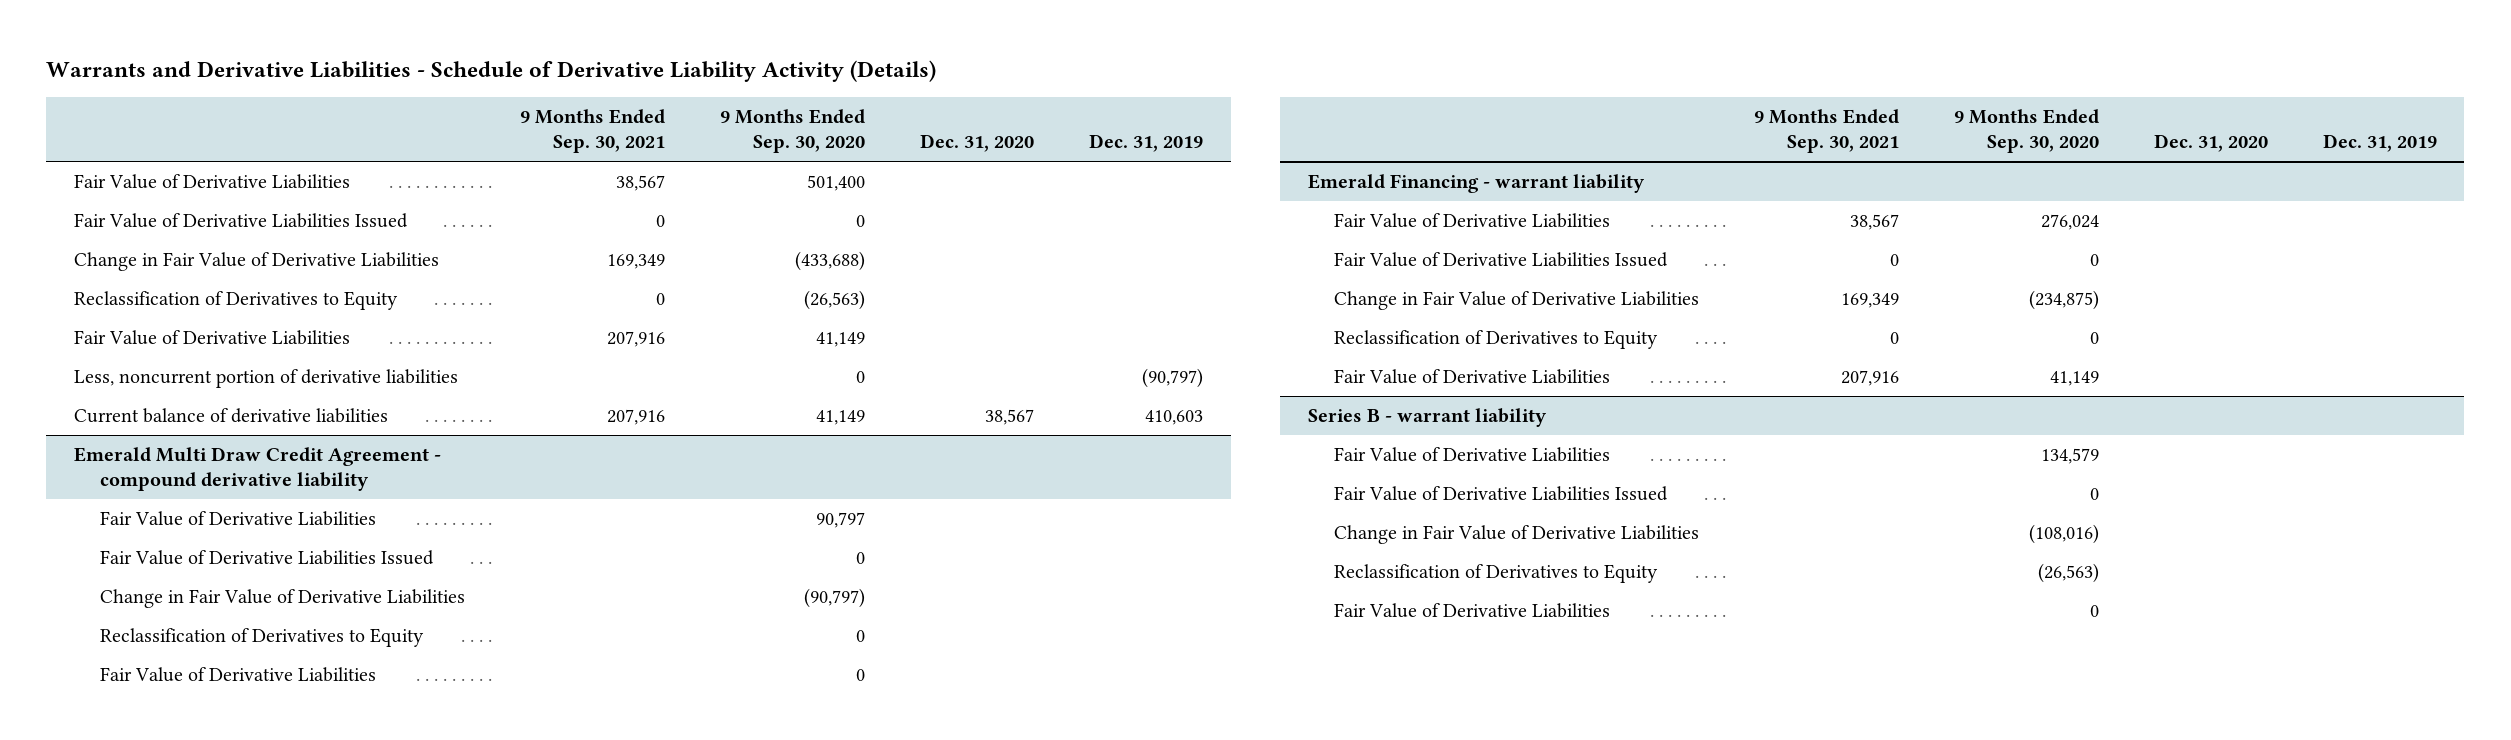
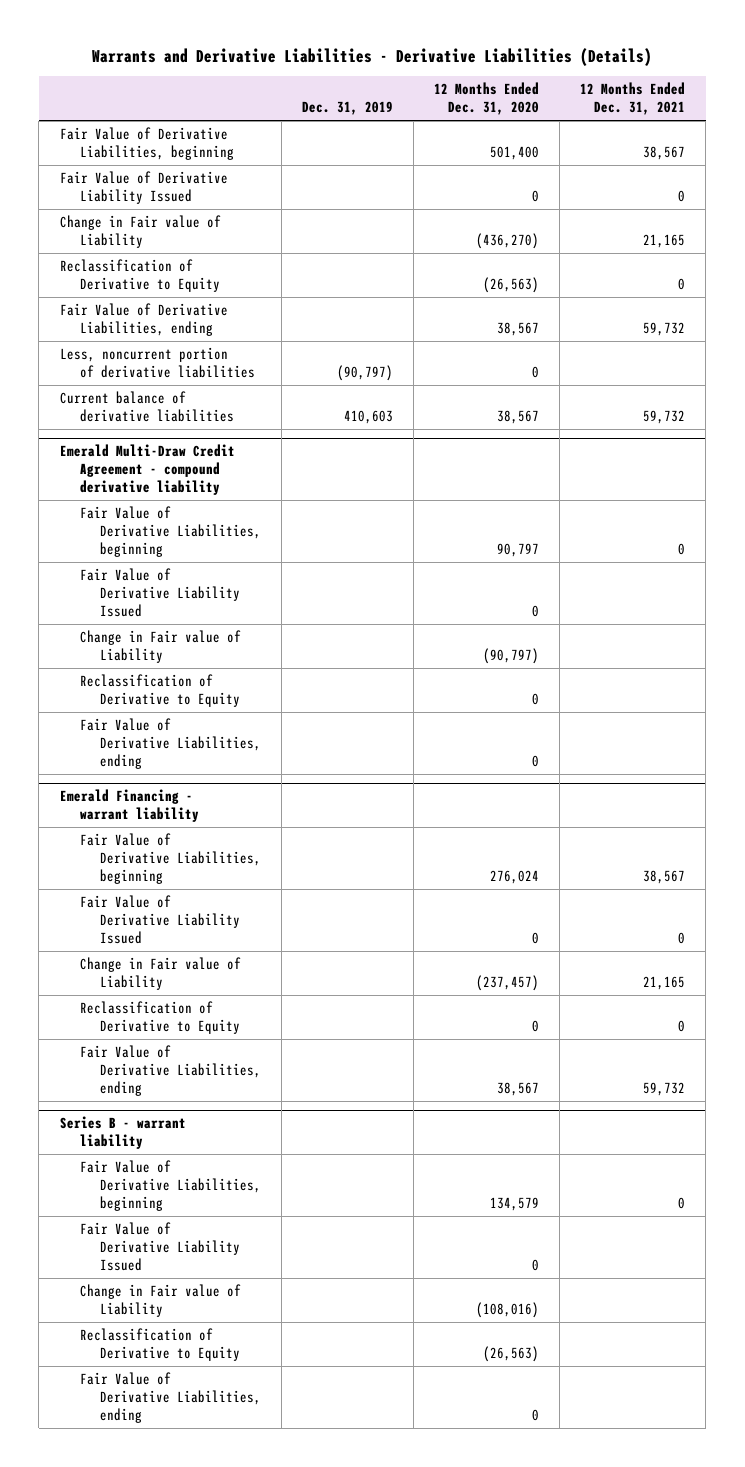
- Warrants and Derivative Liabilities - Schedule of Derivative Liability Activity (Details)
+ Warrants and Derivative Liabilities - Derivative Liabilities (Details)
- | 9 Months Ended Sep. 30, 2021 | 9 Months Ended Sep. 30, 2020 | Dec. 31, 2020 | Dec. 31, 2019
+ | Dec. 31, 2019 | 12 Months Ended Dec. 31, 2020 | 12 Months Ended Dec. 31, 2021
- Fair Value of Derivative Liabilities | 38,567 | 501,400 | |
- Fair Value of Derivative Liabilities Issued | 0 | 0 | |
- Change in Fair Value of Derivative Liabilities | 169,349 | (433,688) | |
- Reclassification of Derivatives to Equity | 0 | (26,563) | |
- Fair Value of Derivative Liabilities | 207,916 | 41,149 | |
+ Fair Value of Derivative Liabilities, beginning | | 501,400 | 38,567
+ Fair Value of Derivative Liability Issued | | 0 | 0
+ Change in Fair value of Liability | | (436,270) | 21,165
+ Reclassification of Derivative to Equity | | (26,563) | 0
+ Fair Value of Derivative Liabilities, ending | | 38,567 | 59,732
- Emerald Multi Draw Credit Agreement - compound derivative liability
- Fair Value of Derivative Liabilities | | 90,797 | |
- Fair Value of Derivative Liabilities Issued | | 0 | |
- Change in Fair Value of Derivative Liabilities | | (90,797) | |
- Reclassification of Derivatives to Equity | | 0 | |
- Fair Value of Derivative Liabilities | | 0 | |
+ Emerald Multi-Draw Credit Agreement - compound derivative liability
+ Fair Value of Derivative Liabilities, beginning | | 90,797 | 0
+ Fair Value of Derivative Liability Issued | | 0 |
+ Change in Fair value of Liability | | (90,797) |
+ Reclassification of Derivative to Equity | | 0 |
+ Fair Value of Derivative Liabilities, ending | | 0 |
@ Emerald Financing - warrant liability
- Fair Value of Derivative Liabilities | 38,567 | 276,024 | |
- Fair Value of Derivative Liabilities Issued | 0 | 0 | |
- Change in Fair Value of Derivative Liabilities | 169,349 | (234,875) | |
- Reclassification of Derivatives to Equity | 0 | 0 | |
- Fair Value of Derivative Liabilities | 207,916 | 41,149 | |
+ Fair Value of Derivative Liabilities, beginning | | 276,024 | 38,567
+ Fair Value of Derivative Liability Issued | | 0 | 0
+ Change in Fair value of Liability | | (237,457) | 21,165
+ Reclassification of Derivative to Equity | | 0 | 0
+ Fair Value of Derivative Liabilities, ending | | 38,567 | 59,732
@ Series B - warrant liability
- Fair Value of Derivative Liabilities | | 134,579 | |
- Fair Value of Derivative Liabilities Issued | | 0 | |
- Change in Fair Value of Derivative Liabilities | | (108,016) | |
- Reclassification of Derivatives to Equity | | (26,563) | |
- Fair Value of Derivative Liabilities | | 0 | |
+ Fair Value of Derivative Liabilities, beginning | | 134,579 | 0
+ Fair Value of Derivative Liability Issued | | 0 |
+ Change in Fair value of Liability | | (108,016) |
+ Reclassification of Derivative to Equity | | (26,563) |
+ Fair Value of Derivative Liabilities, ending | | 0 |

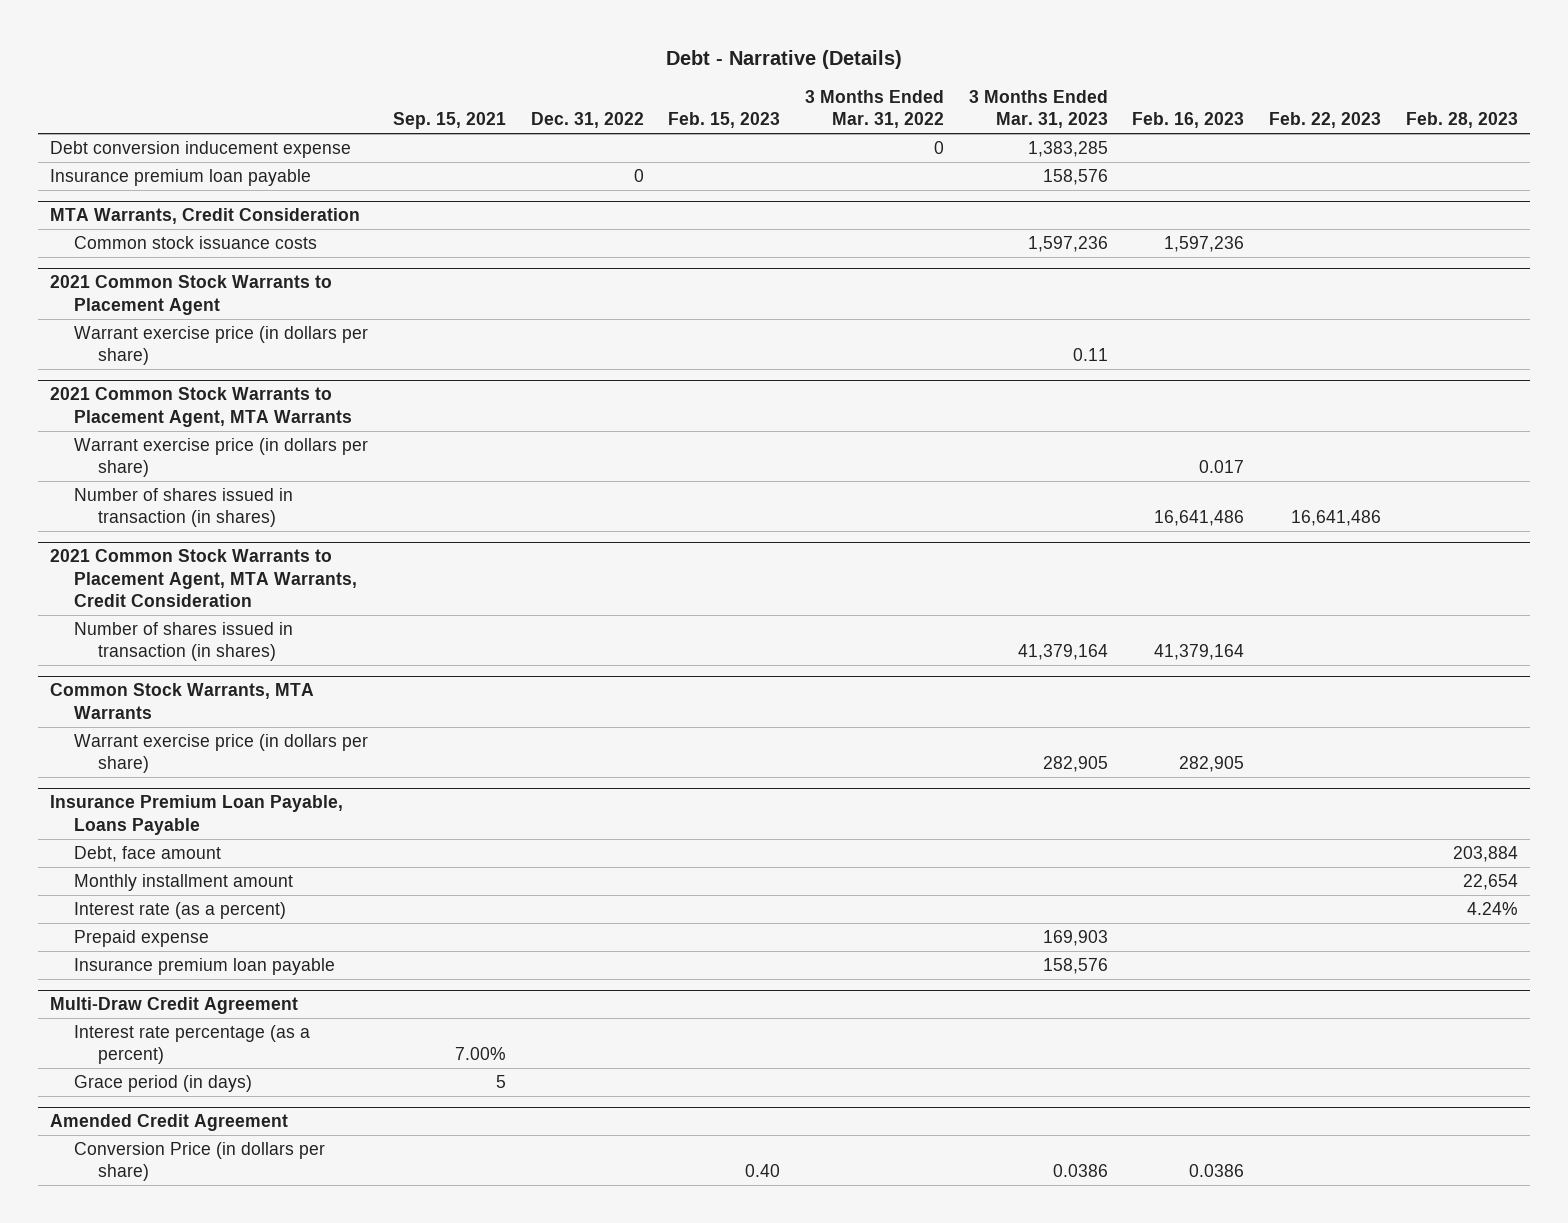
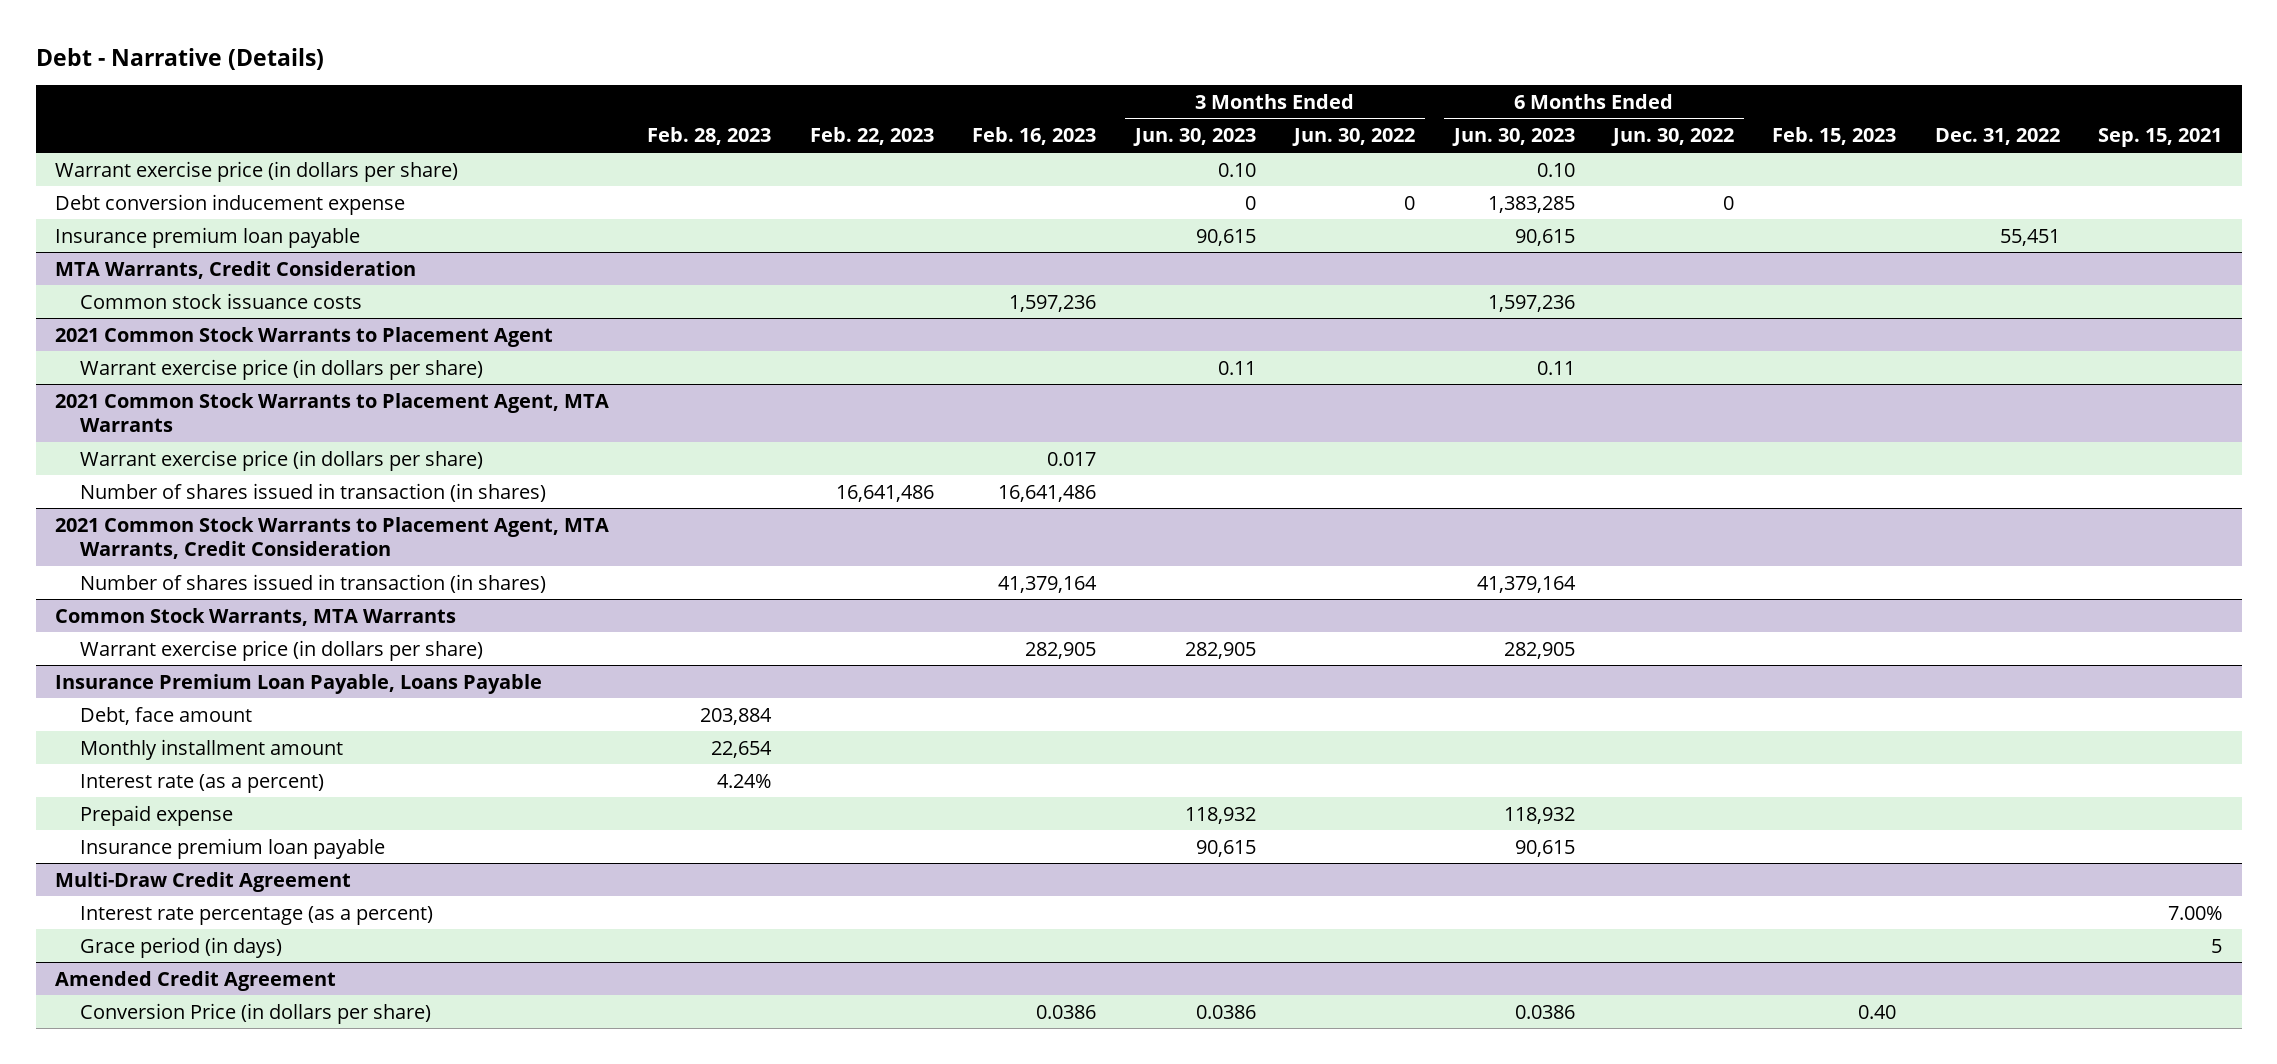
- | Sep. 15, 2021 | Dec. 31, 2022 | Feb. 15, 2023 | 3 Months Ended Mar. 31, 2022 | 3 Months Ended Mar. 31, 2023 | Feb. 16, 2023 | Feb. 22, 2023 | Feb. 28, 2023
+ | Feb. 28, 2023 | Feb. 22, 2023 | Feb. 16, 2023 | 3 Months Ended Jun. 30, 2023 | 3 Months Ended Jun. 30, 2022 | 6 Months Ended Jun. 30, 2023 | 6 Months Ended Jun. 30, 2022 | Feb. 15, 2023 | Dec. 31, 2022 | Sep. 15, 2021
+ Warrant exercise price (in dollars per share) | | | | 0.10 | | 0.10 | | | |
- Insurance premium loan payable | | 0 | | | 158,576 | | |
+ Insurance premium loan payable | | | | 90,615 | | 90,615 | | | 55,451 |

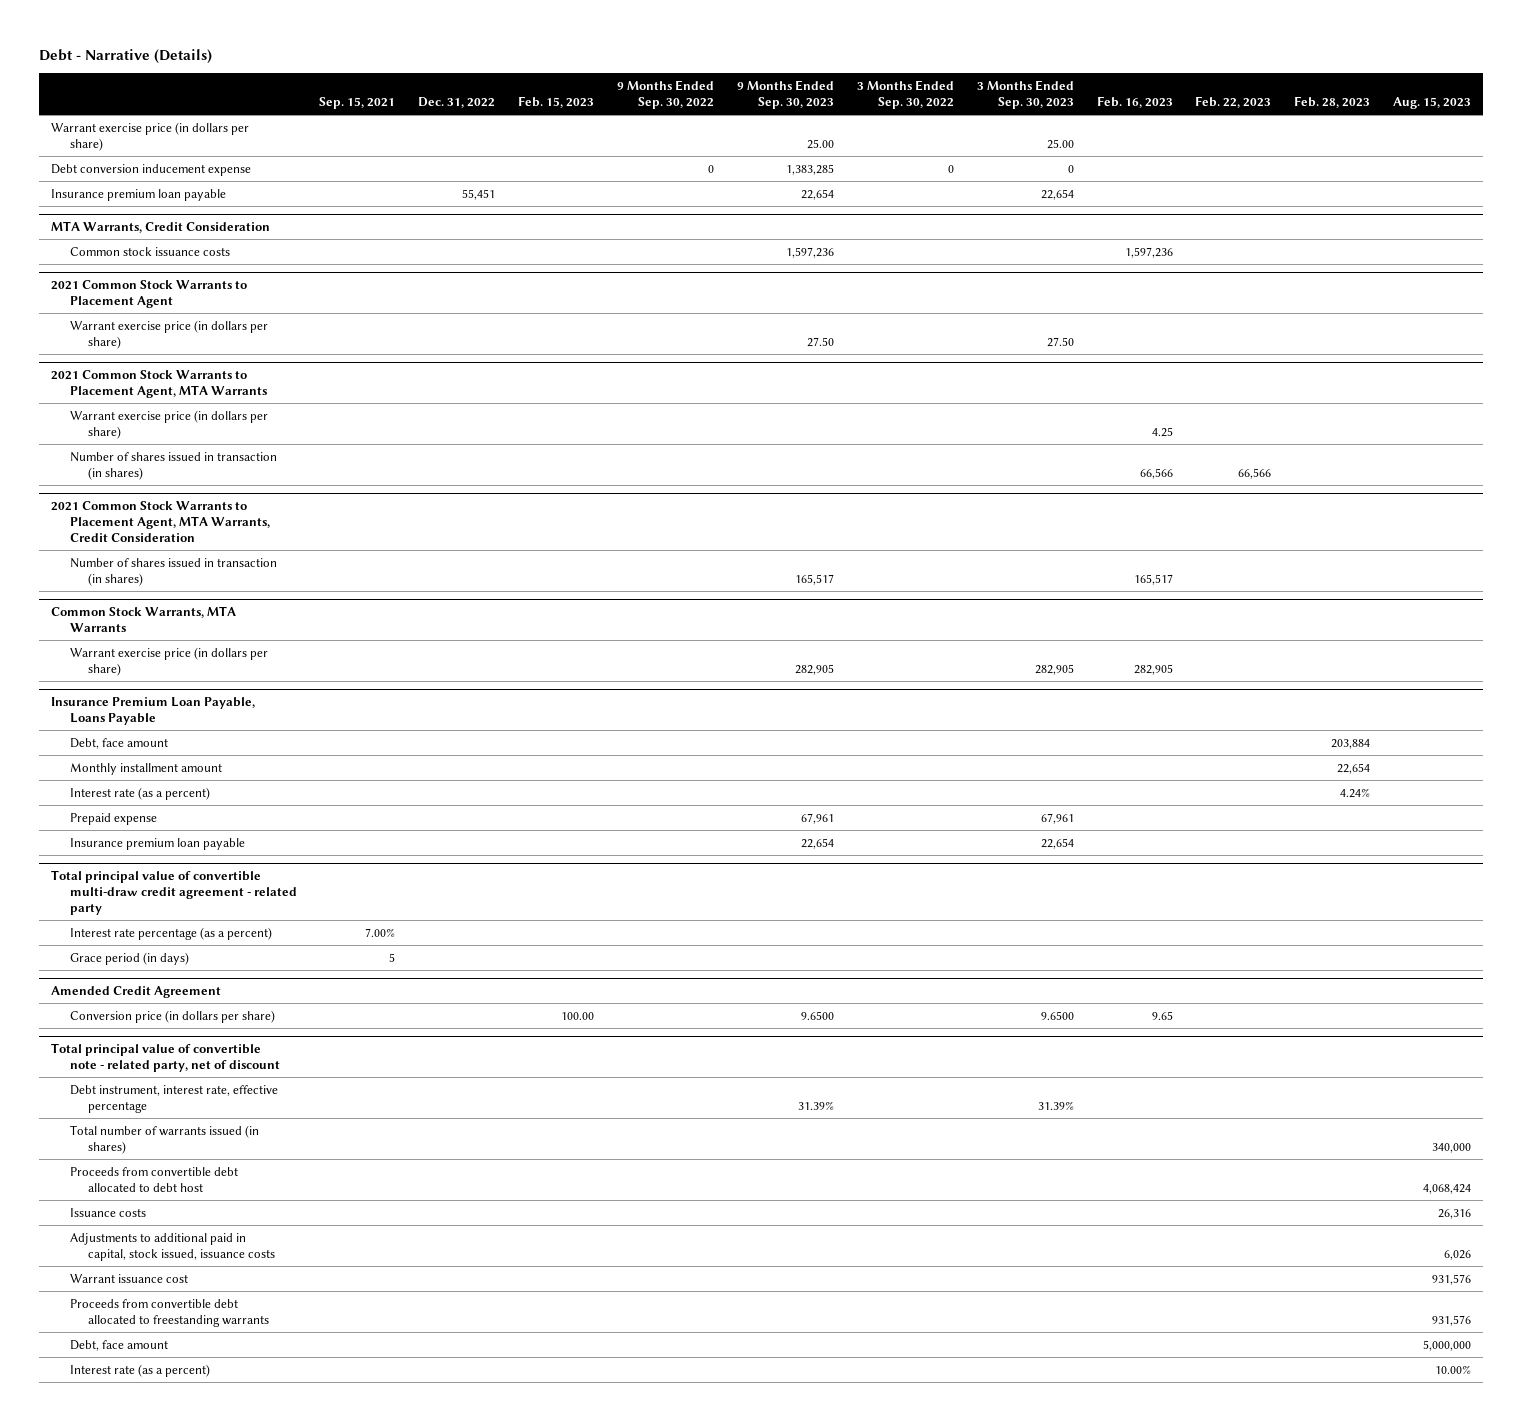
- | Feb. 28, 2023 | Feb. 22, 2023 | Feb. 16, 2023 | 3 Months Ended Jun. 30, 2023 | 3 Months Ended Jun. 30, 2022 | 6 Months Ended Jun. 30, 2023 | 6 Months Ended Jun. 30, 2022 | Feb. 15, 2023 | Dec. 31, 2022 | Sep. 15, 2021
+ | Sep. 15, 2021 | Dec. 31, 2022 | Feb. 15, 2023 | 9 Months Ended Sep. 30, 2022 | 9 Months Ended Sep. 30, 2023 | 3 Months Ended Sep. 30, 2022 | 3 Months Ended Sep. 30, 2023 | Feb. 16, 2023 | Feb. 22, 2023 | Feb. 28, 2023 | Aug. 15, 2023
@ 2021 Common Stock Warrants to Placement Agent, MTA Warrants
- Warrant exercise price (in dollars per share) | | | 0.017 | | | | | | |
- Number of shares issued in transaction (in shares) | | 16,641,486 | 16,641,486 | | | | | | |
+ Warrant exercise price (in dollars per share) | | | | | | | | 4.25 | | |
+ Number of shares issued in transaction (in shares) | | | | | | | | 66,566 | 66,566 | |
@ 2021 Common Stock Warrants to Placement Agent, MTA Warrants, Credit Consideration
- Number of shares issued in transaction (in shares) | | | 41,379,164 | | | 41,379,164 | | | |
+ Number of shares issued in transaction (in shares) | | | | | 165,517 | | | 165,517 | | |
- Multi-Draw Credit Agreement
+ Total principal value of convertible multi-draw credit agreement - related party
@ Amended Credit Agreement
- Conversion Price (in dollars per share) | | | 0.0386 | 0.0386 | | 0.0386 | | 0.40 | |
+ Conversion price (in dollars per share) | | | 100.00 | | 9.6500 | | 9.6500 | 9.65 | | |
+ Total principal value of convertible note - related party, net of discount
+ Debt instrument, interest rate, effective percentage | | | | | 31.39% | | 31.39% | | | |
+ Total number of warrants issued (in shares) | | | | | | | | | | | 340,000
+ Proceeds from convertible debt allocated to debt host | | | | | | | | | | | 4,068,424
+ Issuance costs | | | | | | | | | | | 26,316
+ Adjustments to additional paid in capital, stock issued, issuance costs | | | | | | | | | | | 6,026
+ Warrant issuance cost | | | | | | | | | | | 931,576
+ Proceeds from convertible debt allocated to freestanding warrants | | | | | | | | | | | 931,576
+ Debt, face amount | | | | | | | | | | | 5,000,000
+ Interest rate (as a percent) | | | | | | | | | | | 10.00%

